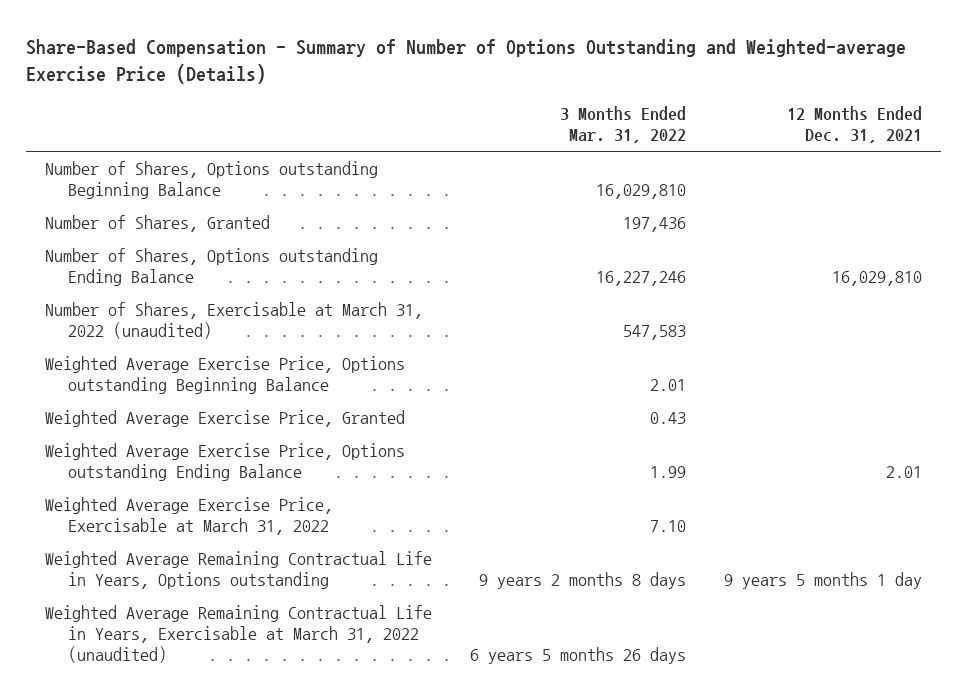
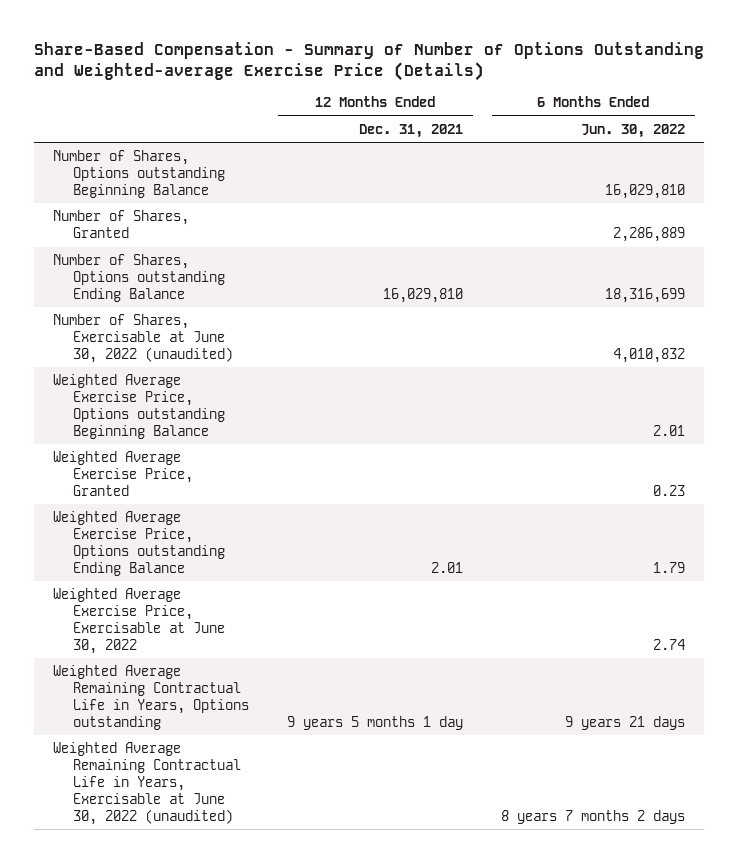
- | 3 Months Ended Mar. 31, 2022 | 12 Months Ended Dec. 31, 2021
+ | 12 Months Ended Dec. 31, 2021 | 6 Months Ended Jun. 30, 2022
- Number of Shares, Exercisable at March 31, 2022 (unaudited) | 547,583 |
+ Number of Shares, Exercisable at June 30, 2022 (unaudited) | | 4,010,832
- Weighted Average Exercise Price, Exercisable at March 31, 2022 | 7.10 |
+ Weighted Average Exercise Price, Exercisable at June 30, 2022 | | 2.74
- Weighted Average Remaining Contractual Life in Years, Exercisable at March 31, 2022 (unaudited) | 6 years 5 months 26 days |
+ Weighted Average Remaining Contractual Life in Years, Exercisable at June 30, 2022 (unaudited) | | 8 years 7 months 2 days

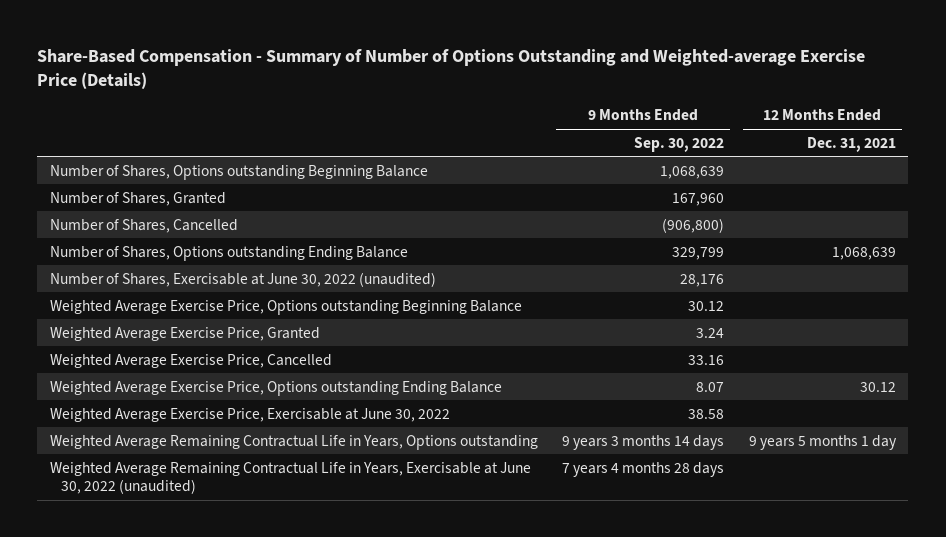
- | 12 Months Ended Dec. 31, 2021 | 6 Months Ended Jun. 30, 2022
+ | 9 Months Ended Sep. 30, 2022 | 12 Months Ended Dec. 31, 2021
- Number of Shares, Options outstanding Ending Balance | 16,029,810 | 18,316,699
+ Number of Shares, Cancelled | (906,800) |
+ Number of Shares, Options outstanding Ending Balance | 329,799 | 1,068,639
- Weighted Average Exercise Price, Options outstanding Ending Balance | 2.01 | 1.79
+ Weighted Average Exercise Price, Cancelled | 33.16 |
+ Weighted Average Exercise Price, Options outstanding Ending Balance | 8.07 | 30.12

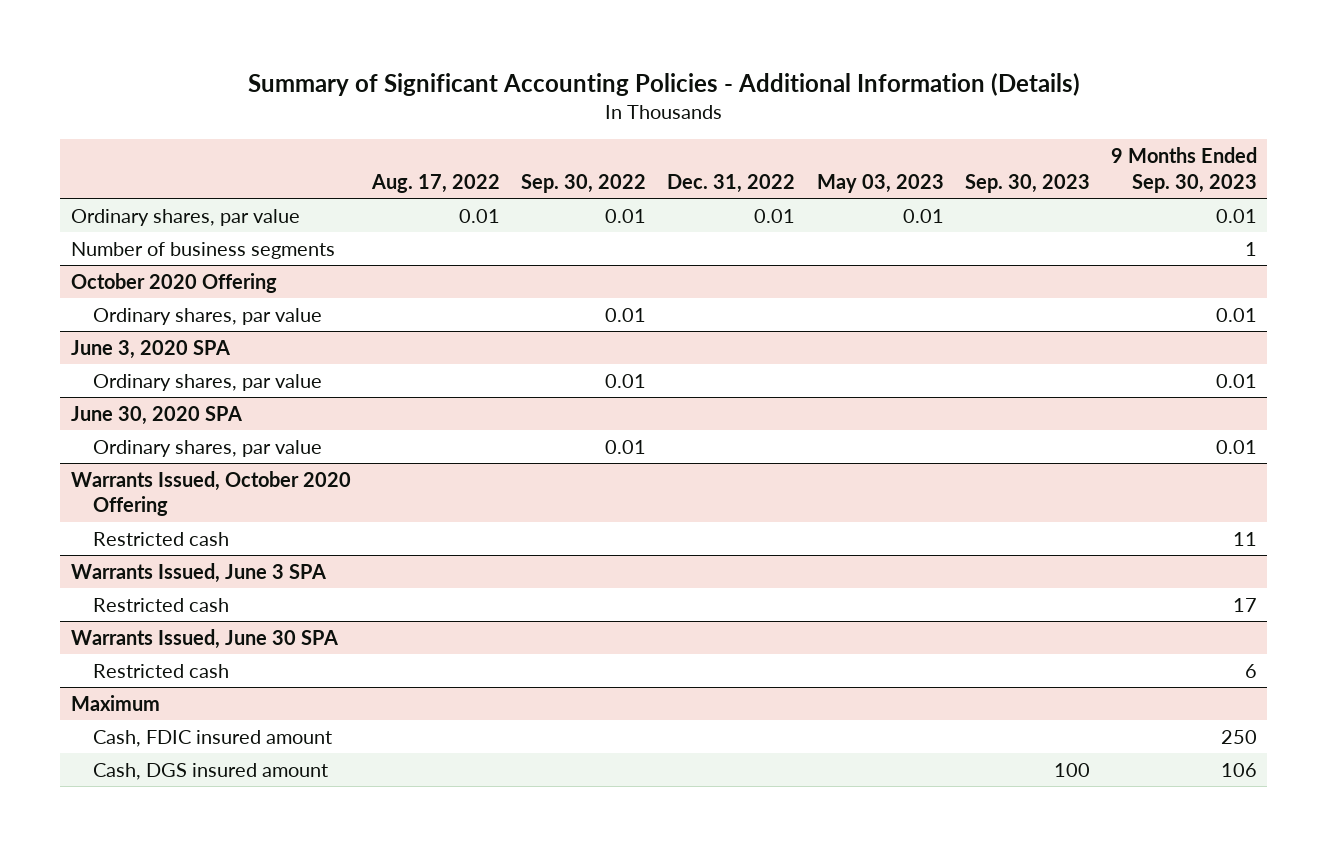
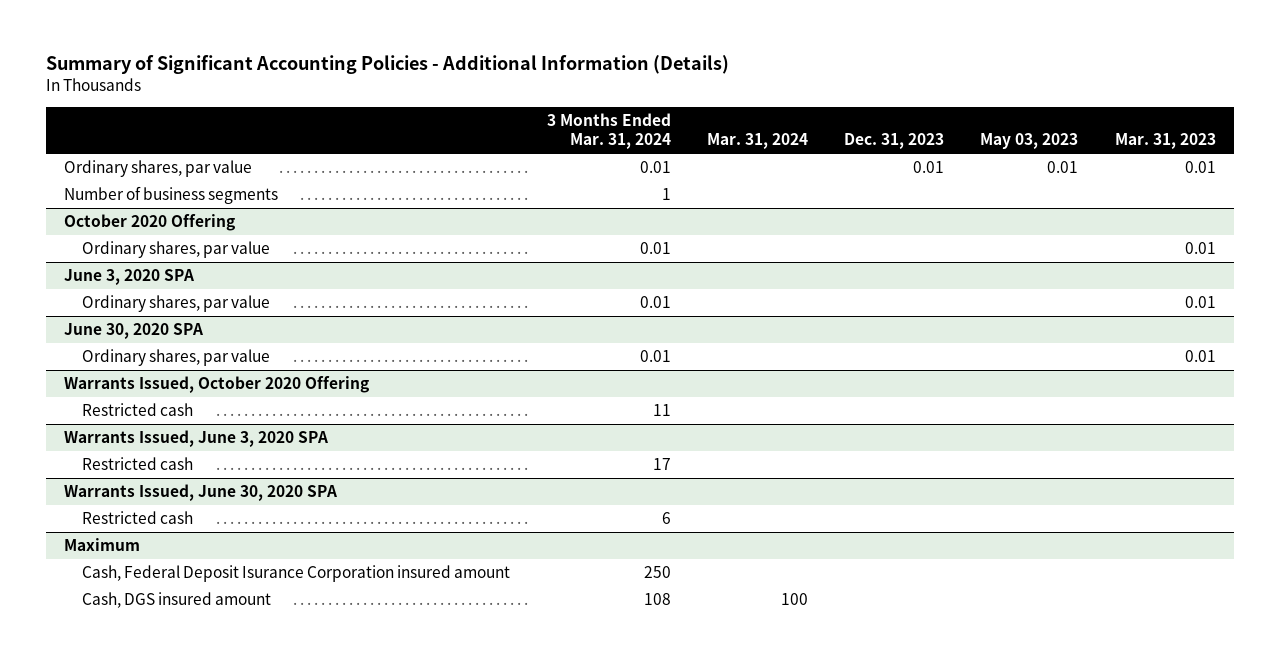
- | Aug. 17, 2022 | Sep. 30, 2022 | Dec. 31, 2022 | May 03, 2023 | Sep. 30, 2023 | 9 Months Ended Sep. 30, 2023
+ | 3 Months Ended Mar. 31, 2024 | Mar. 31, 2024 | Dec. 31, 2023 | May 03, 2023 | Mar. 31, 2023
- Warrants Issued, June 3 SPA
+ Warrants Issued, June 3, 2020 SPA
- Warrants Issued, June 30 SPA
+ Warrants Issued, June 30, 2020 SPA
@ Maximum
- Cash, FDIC insured amount | | | | | | 250
+ Cash, Federal Deposit Isurance Corporation insured amount | 250 | | | |

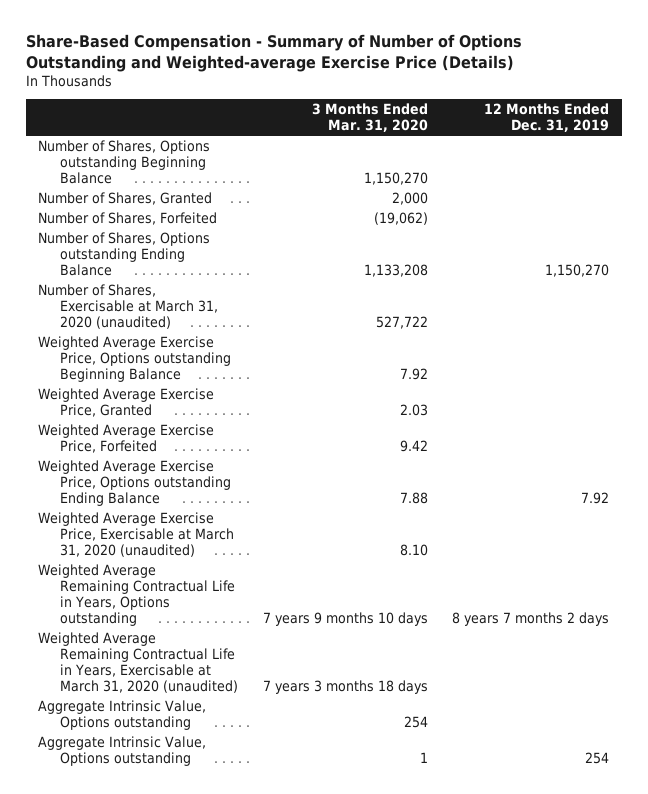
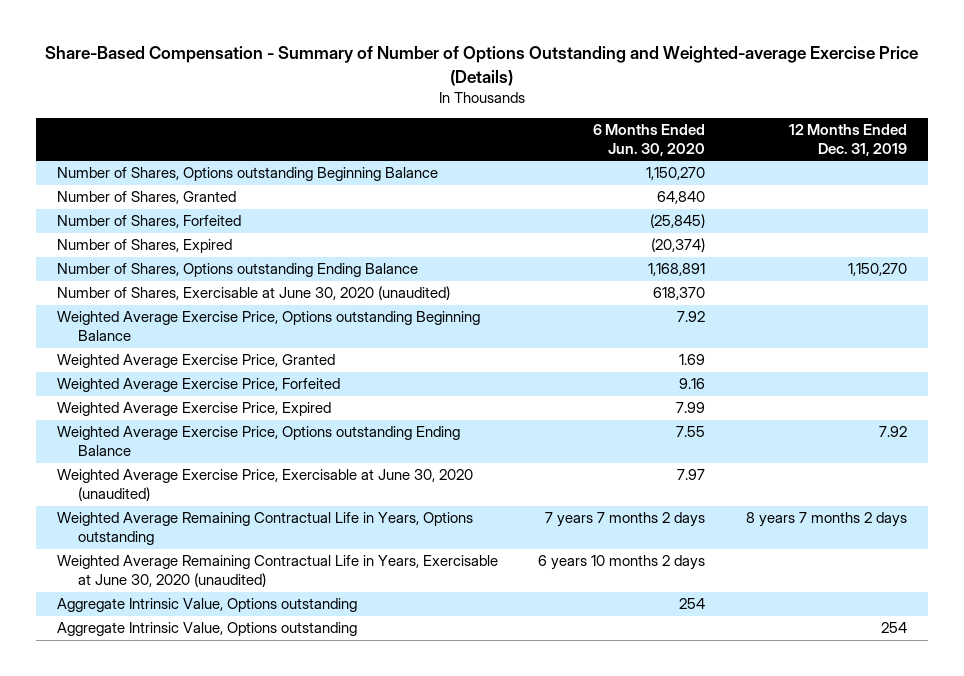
- | 3 Months Ended Mar. 31, 2020 | 12 Months Ended Dec. 31, 2019
+ | 6 Months Ended Jun. 30, 2020 | 12 Months Ended Dec. 31, 2019
+ Number of Shares, Expired | (20,374) |
- Number of Shares, Exercisable at March 31, 2020 (unaudited) | 527,722 |
+ Number of Shares, Exercisable at June 30, 2020 (unaudited) | 618,370 |
+ Weighted Average Exercise Price, Expired | 7.99 |
- Weighted Average Exercise Price, Exercisable at March 31, 2020 (unaudited) | 8.10 |
+ Weighted Average Exercise Price, Exercisable at June 30, 2020 (unaudited) | 7.97 |
- Weighted Average Remaining Contractual Life in Years, Exercisable at March 31, 2020 (unaudited) | 7 years 3 months 18 days |
+ Weighted Average Remaining Contractual Life in Years, Exercisable at June 30, 2020 (unaudited) | 6 years 10 months 2 days |

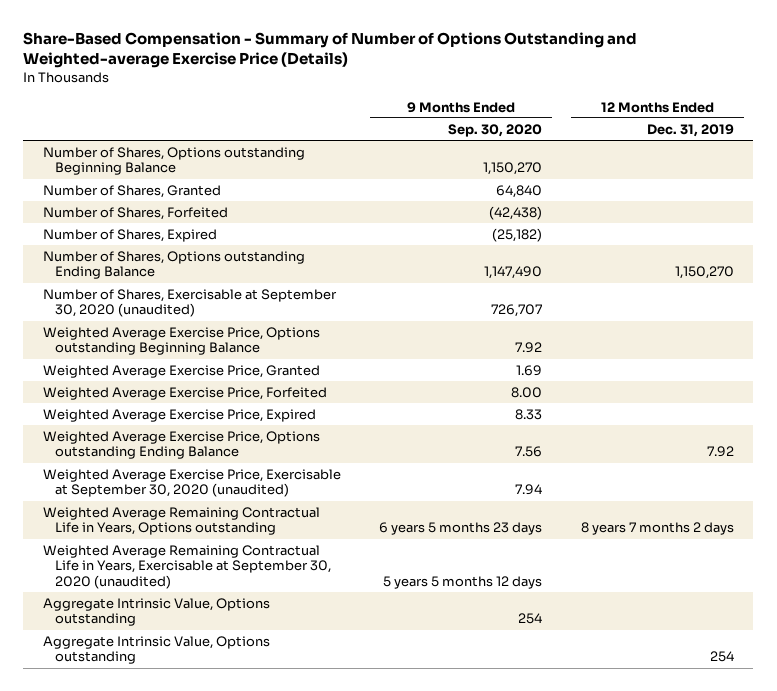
- | 6 Months Ended Jun. 30, 2020 | 12 Months Ended Dec. 31, 2019
+ | 9 Months Ended Sep. 30, 2020 | 12 Months Ended Dec. 31, 2019
- Number of Shares, Exercisable at June 30, 2020 (unaudited) | 618,370 |
+ Number of Shares, Exercisable at September 30, 2020 (unaudited) | 726,707 |
- Weighted Average Exercise Price, Exercisable at June 30, 2020 (unaudited) | 7.97 |
+ Weighted Average Exercise Price, Exercisable at September 30, 2020 (unaudited) | 7.94 |
- Weighted Average Remaining Contractual Life in Years, Exercisable at June 30, 2020 (unaudited) | 6 years 10 months 2 days |
+ Weighted Average Remaining Contractual Life in Years, Exercisable at September 30, 2020 (unaudited) | 5 years 5 months 12 days |

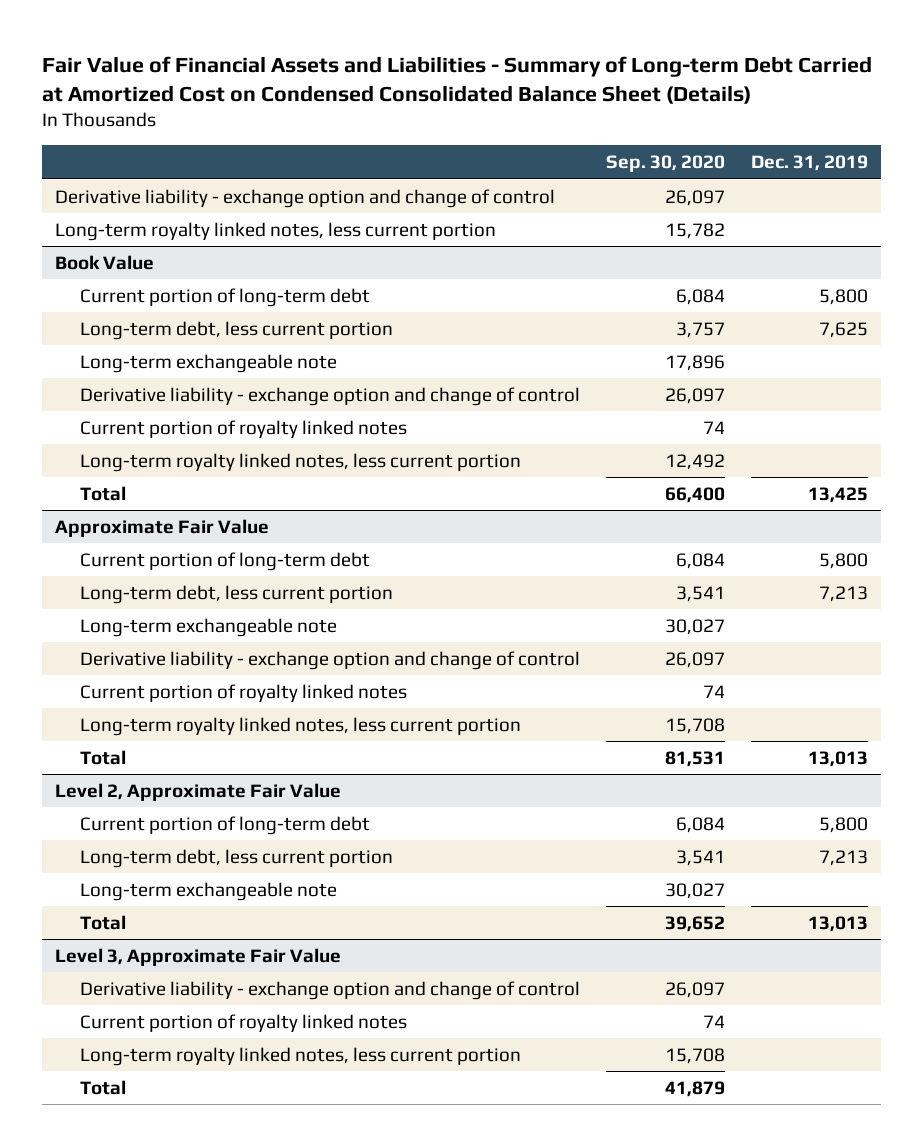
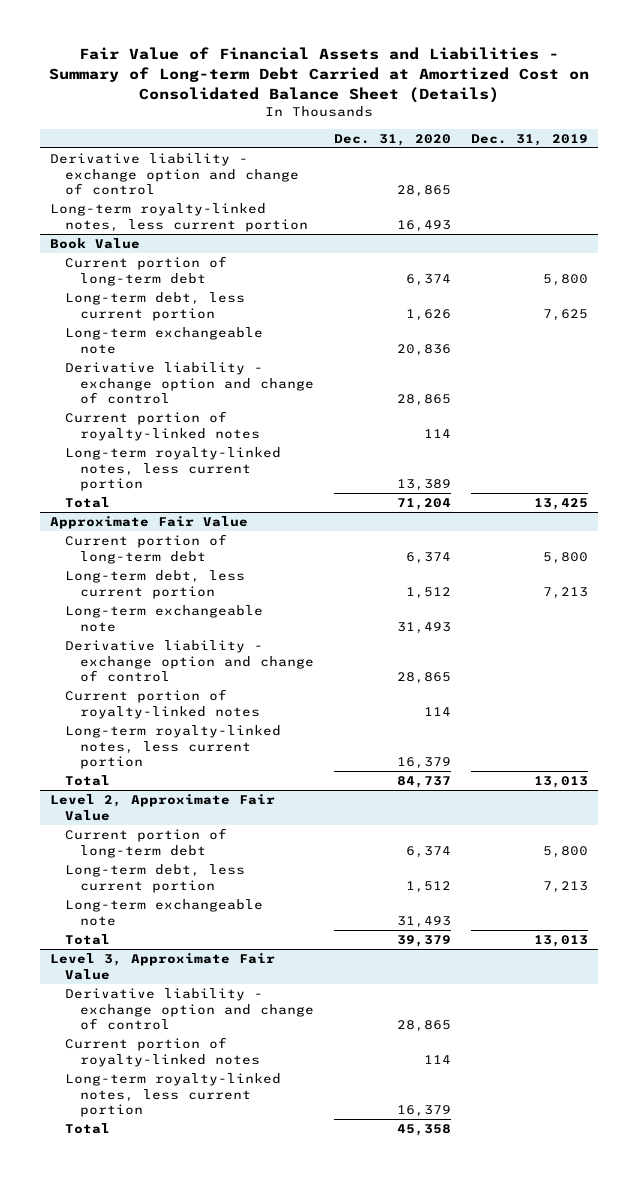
- Fair Value of Financial Assets and Liabilities - Summary of Long-term Debt Carried at Amortized Cost on Condensed Consolidated Balance Sheet (Details)
+ Fair Value of Financial Assets and Liabilities - Summary of Long-term Debt Carried at Amortized Cost on Consolidated Balance Sheet (Details)
- | Sep. 30, 2020 | Dec. 31, 2019
+ | Dec. 31, 2020 | Dec. 31, 2019
- Long-term royalty linked notes, less current portion | 15,782 |
+ Long-term royalty-linked notes, less current portion | 16,493 |
@ Book Value
- Current portion of royalty linked notes | 74 |
- Long-term royalty linked notes, less current portion | 12,492 |
+ Current portion of royalty-linked notes | 114 |
+ Long-term royalty-linked notes, less current portion | 13,389 |
@ Approximate Fair Value
- Current portion of royalty linked notes | 74 |
- Long-term royalty linked notes, less current portion | 15,708 |
+ Current portion of royalty-linked notes | 114 |
+ Long-term royalty-linked notes, less current portion | 16,379 |
@ Level 3, Approximate Fair Value
- Current portion of royalty linked notes | 74 |
- Long-term royalty linked notes, less current portion | 15,708 |
+ Current portion of royalty-linked notes | 114 |
+ Long-term royalty-linked notes, less current portion | 16,379 |

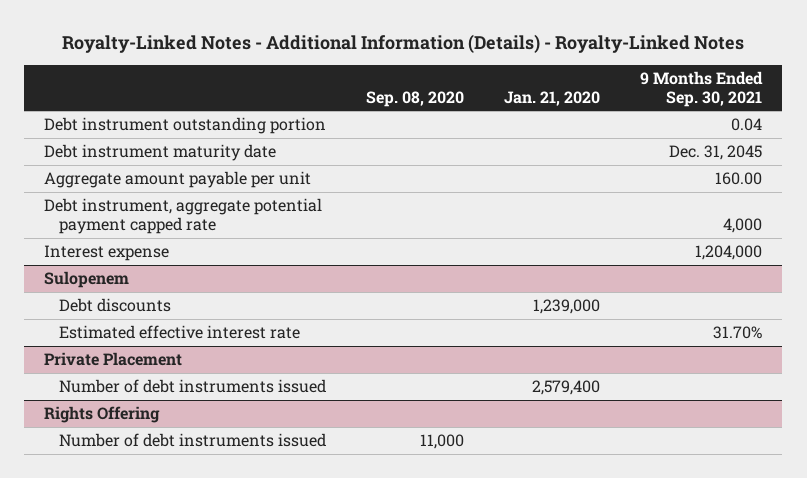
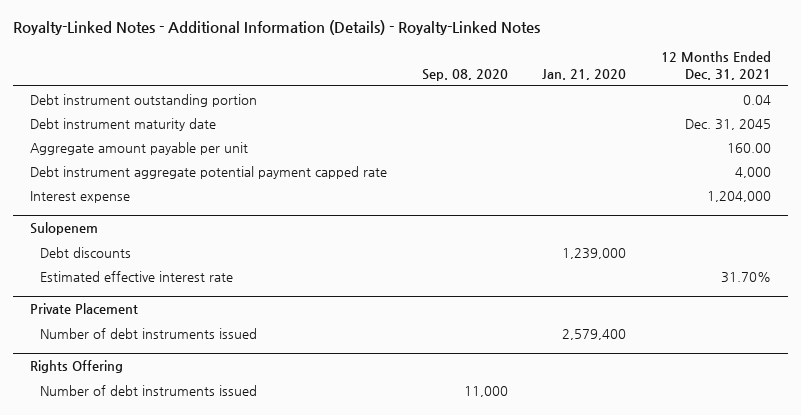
- | Sep. 08, 2020 | Jan. 21, 2020 | 9 Months Ended Sep. 30, 2021
+ | Sep. 08, 2020 | Jan. 21, 2020 | 12 Months Ended Dec. 31, 2021
- Debt instrument, aggregate potential payment capped rate | | | 4,000
+ Debt instrument aggregate potential payment capped rate | | | 4,000

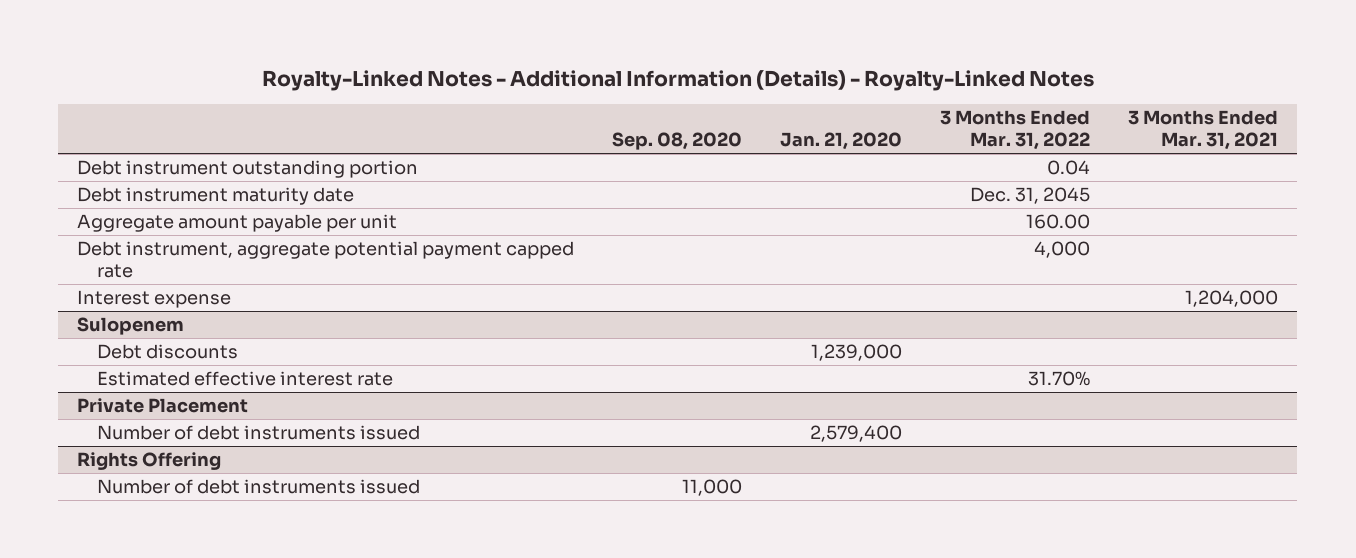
- | Sep. 08, 2020 | Jan. 21, 2020 | 12 Months Ended Dec. 31, 2021
+ | Sep. 08, 2020 | Jan. 21, 2020 | 3 Months Ended Mar. 31, 2022 | 3 Months Ended Mar. 31, 2021
- Debt instrument aggregate potential payment capped rate | | | 4,000
+ Debt instrument, aggregate potential payment capped rate | | | 4,000 |

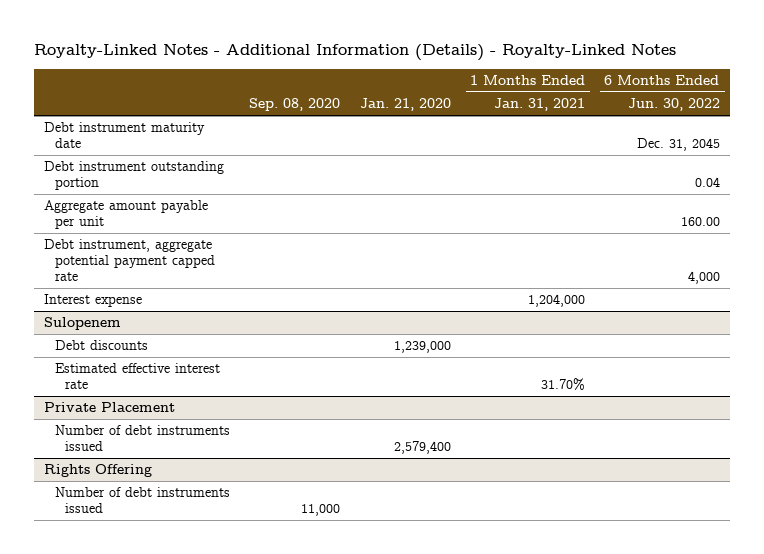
- | Sep. 08, 2020 | Jan. 21, 2020 | 3 Months Ended Mar. 31, 2022 | 3 Months Ended Mar. 31, 2021
+ | Sep. 08, 2020 | Jan. 21, 2020 | 1 Months Ended Jan. 31, 2021 | 6 Months Ended Jun. 30, 2022
moved down: Debt instrument outstanding portion | | | | 0.04

